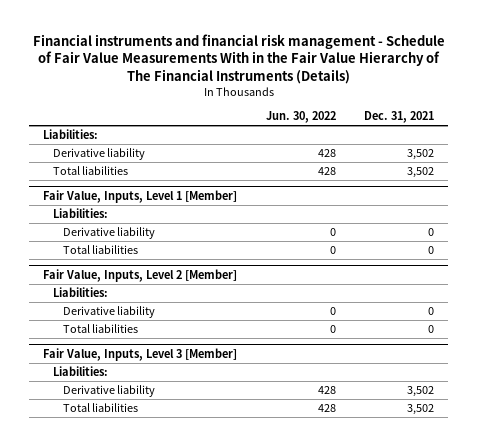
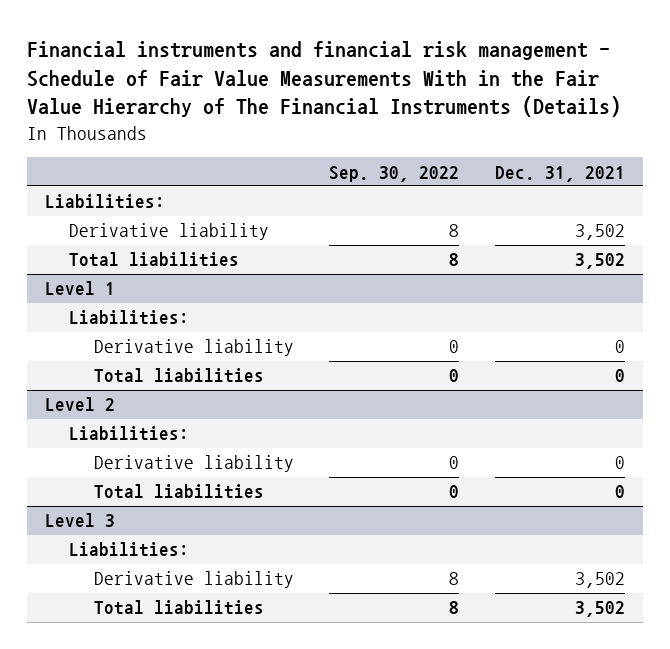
- | Jun. 30, 2022 | Dec. 31, 2021
+ | Sep. 30, 2022 | Dec. 31, 2021
- Fair Value, Inputs, Level 1 [Member]
+ Level 1
- Fair Value, Inputs, Level 2 [Member]
+ Level 2
- Fair Value, Inputs, Level 3 [Member]
+ Level 3

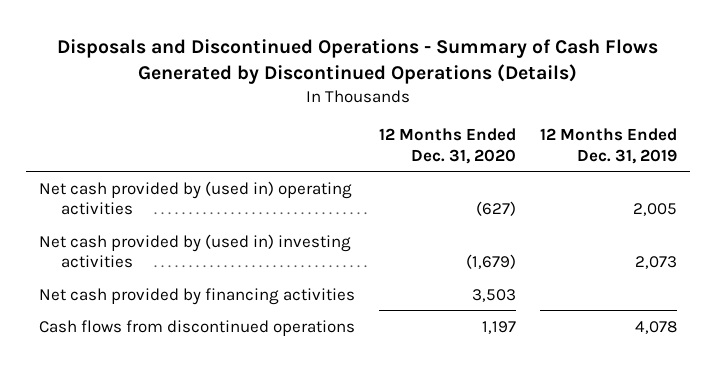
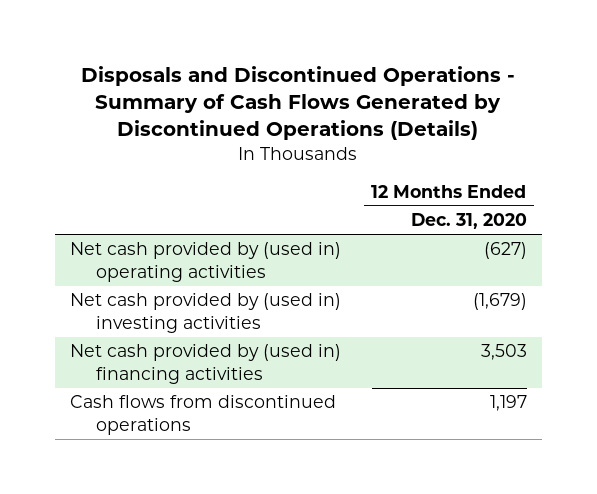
- | 12 Months Ended Dec. 31, 2020 | 12 Months Ended Dec. 31, 2019
+ | 12 Months Ended Dec. 31, 2020
- Net cash provided by financing activities | 3,503 |
+ Net cash provided by (used in) financing activities | 3,503

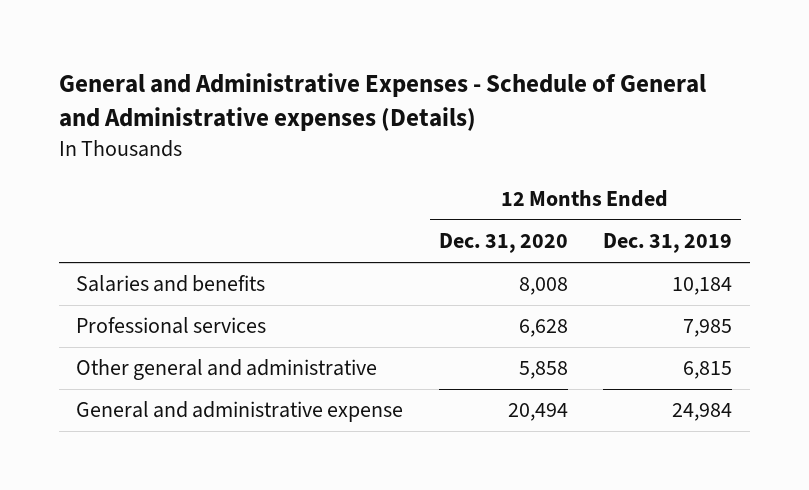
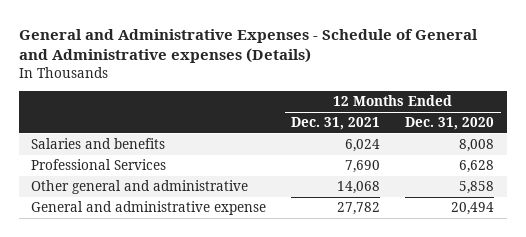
- | 12 Months Ended Dec. 31, 2020 | 12 Months Ended Dec. 31, 2019
+ | 12 Months Ended Dec. 31, 2021 | 12 Months Ended Dec. 31, 2020
- Professional services | 6,628 | 7,985
+ Professional Services | 7,690 | 6,628

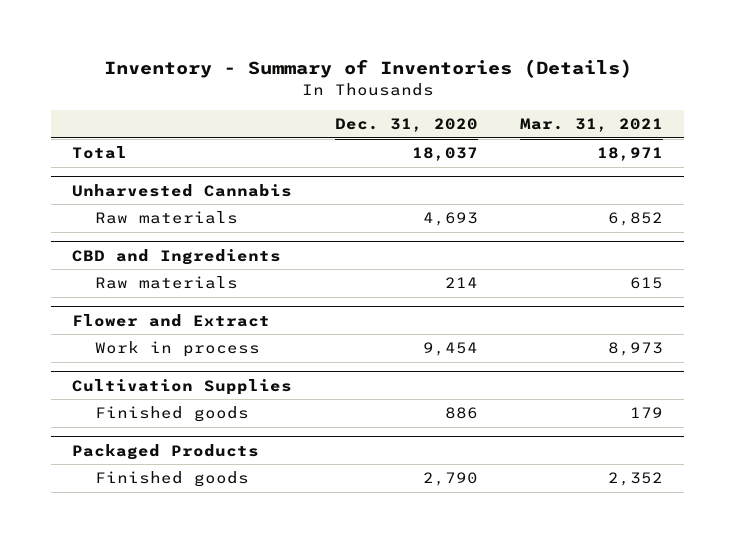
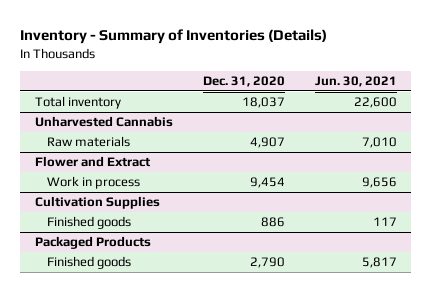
- | Dec. 31, 2020 | Mar. 31, 2021
+ | Dec. 31, 2020 | Jun. 30, 2021
- Total | 18,037 | 18,971
+ Total inventory | 18,037 | 22,600
@ Unharvested Cannabis
- Raw materials | 4,693 | 6,852
- CBD and Ingredients
- Raw materials | 214 | 615
@ Unharvested Cannabis
+ Raw materials | 4,907 | 7,010

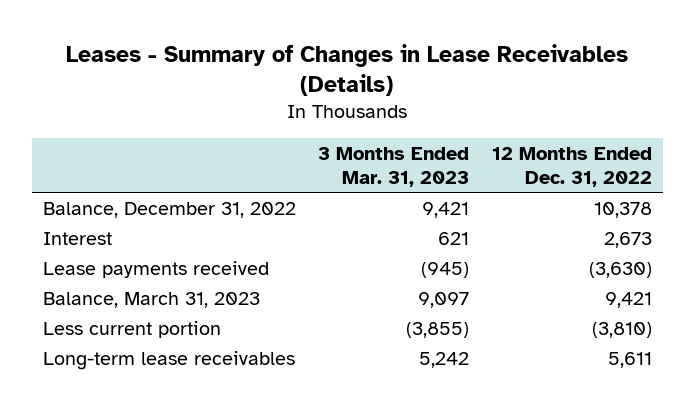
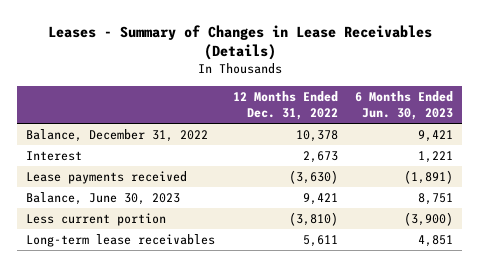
- | 3 Months Ended Mar. 31, 2023 | 12 Months Ended Dec. 31, 2022
+ | 12 Months Ended Dec. 31, 2022 | 6 Months Ended Jun. 30, 2023
- Balance, March 31, 2023 | 9,097 | 9,421
+ Balance, June 30, 2023 | 9,421 | 8,751

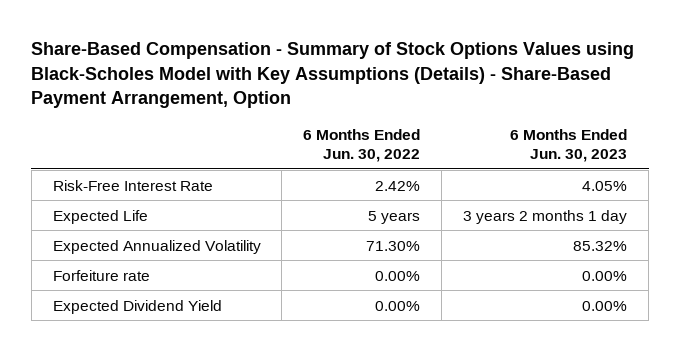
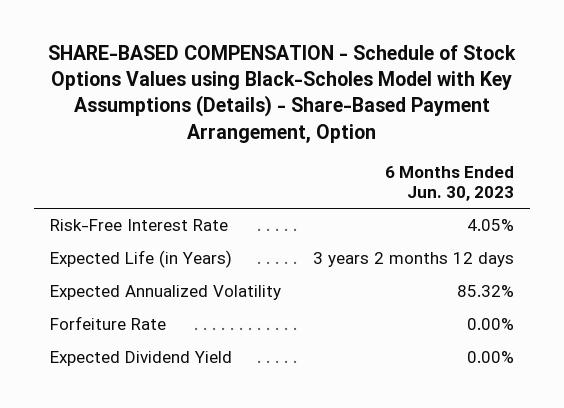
- Share-Based Compensation - Summary of Stock Options Values using Black-Scholes Model with Key Assumptions (Details) - Share-Based Payment Arrangement, Option
+ SHARE-BASED COMPENSATION - Schedule of Stock Options Values using Black-Scholes Model with Key Assumptions (Details) - Share-Based Payment Arrangement, Option
- | 6 Months Ended Jun. 30, 2022 | 6 Months Ended Jun. 30, 2023
+ | 6 Months Ended Jun. 30, 2023
- Expected Life | 5 years | 3 years 2 months 1 day
+ Expected Life (in Years) | 3 years 2 months 12 days
- Forfeiture rate | 0.00% | 0.00%
+ Forfeiture Rate | 0.00%

